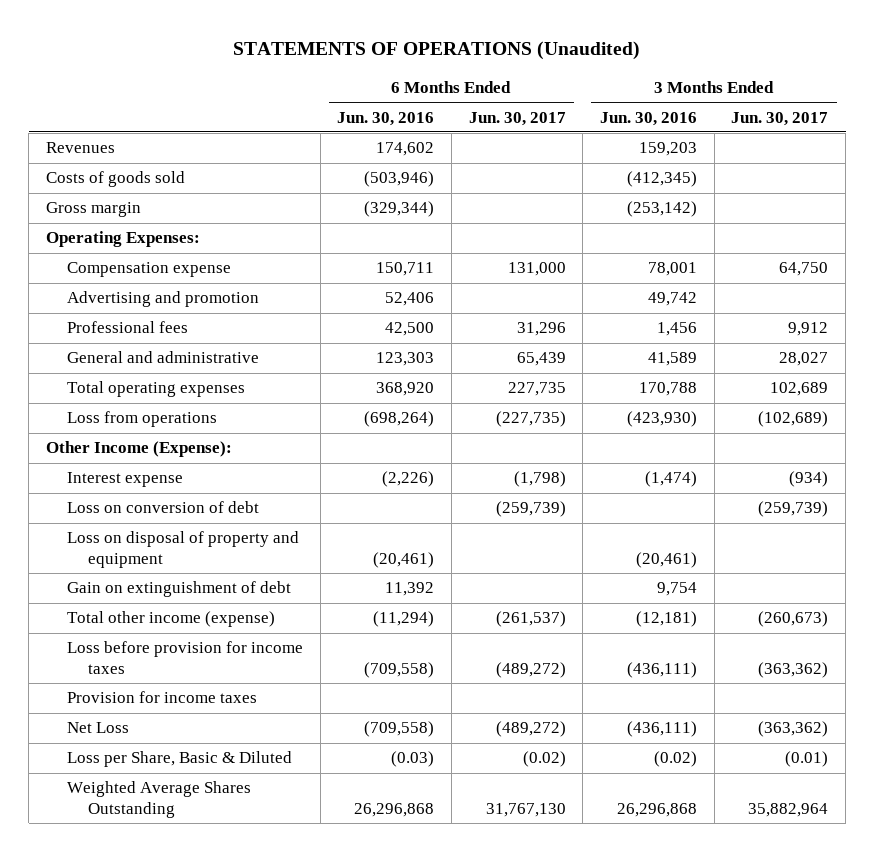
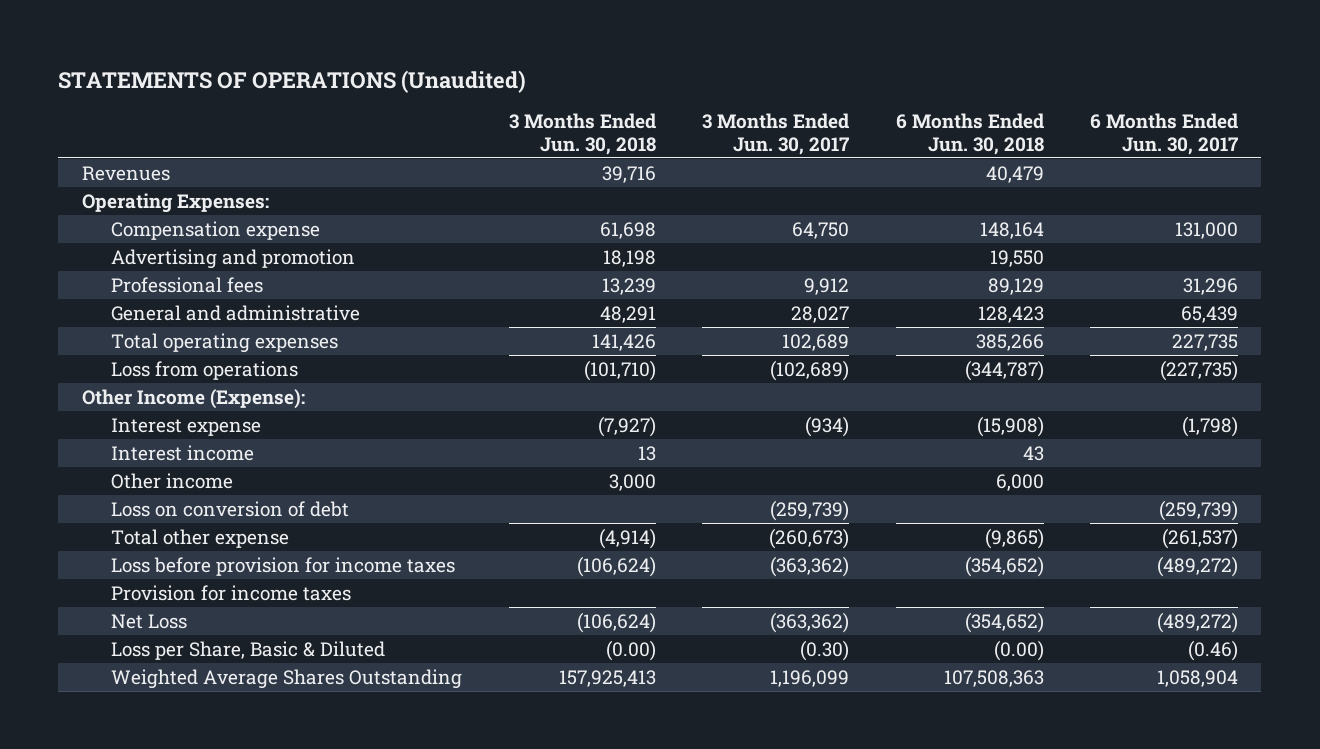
- | 6 Months Ended Jun. 30, 2016 | 6 Months Ended Jun. 30, 2017 | 3 Months Ended Jun. 30, 2016 | 3 Months Ended Jun. 30, 2017
+ | 3 Months Ended Jun. 30, 2018 | 3 Months Ended Jun. 30, 2017 | 6 Months Ended Jun. 30, 2018 | 6 Months Ended Jun. 30, 2017
- Costs of goods sold | (503,946) | | (412,345) |
- Gross margin | (329,344) | | (253,142) |
+ Interest income | 13 | | 43 |
+ Other income | 3,000 | | 6,000 |
- Loss on disposal of property and equipment | (20,461) | | (20,461) |
- Gain on extinguishment of debt | 11,392 | | 9,754 |
- Total other income (expense) | (11,294) | (261,537) | (12,181) | (260,673)
+ Total other expense | (4,914) | (260,673) | (9,865) | (261,537)
- Loss per Share, Basic & Diluted | (0.03) | (0.02) | (0.02) | (0.01)
- Weighted Average Shares Outstanding | 26,296,868 | 31,767,130 | 26,296,868 | 35,882,964
+ Loss per Share, Basic & Diluted | (0.00) | (0.30) | (0.00) | (0.46)
+ Weighted Average Shares Outstanding | 157,925,413 | 1,196,099 | 107,508,363 | 1,058,904

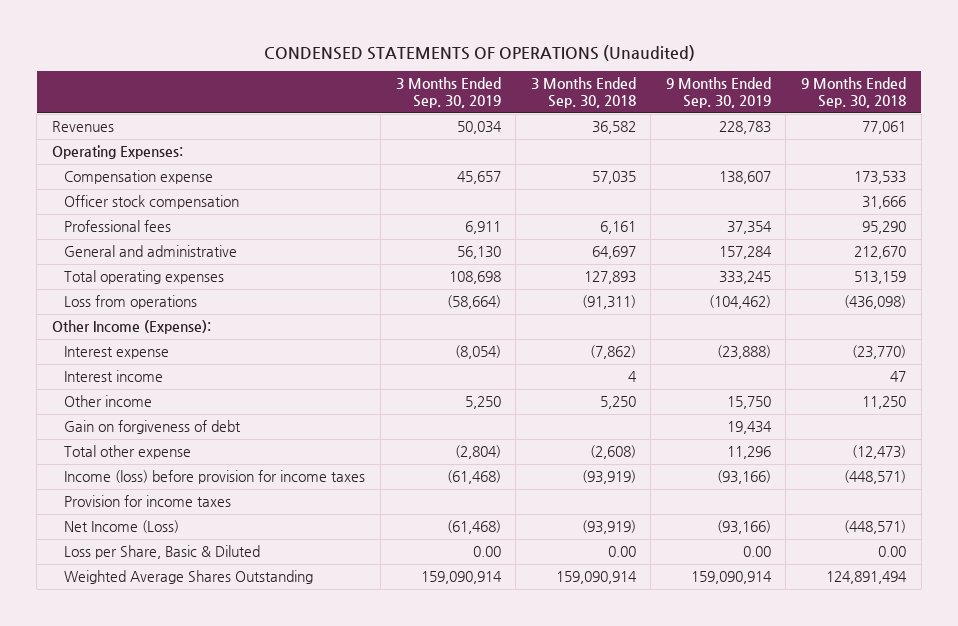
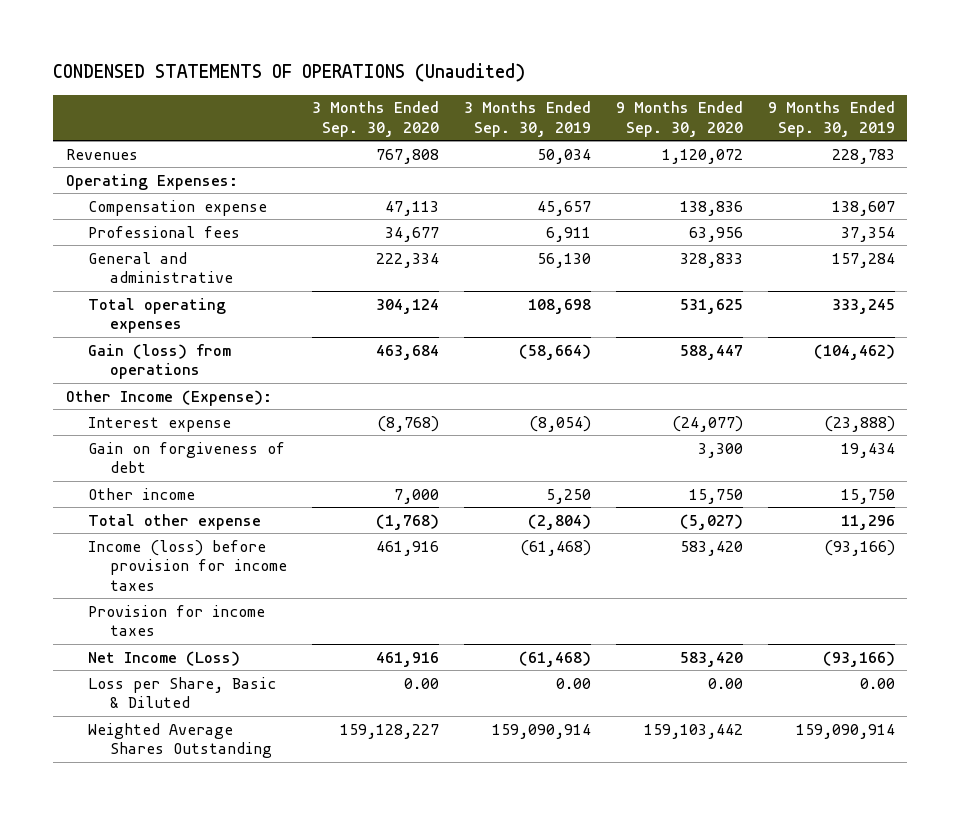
- | 3 Months Ended Sep. 30, 2019 | 3 Months Ended Sep. 30, 2018 | 9 Months Ended Sep. 30, 2019 | 9 Months Ended Sep. 30, 2018
+ | 3 Months Ended Sep. 30, 2020 | 3 Months Ended Sep. 30, 2019 | 9 Months Ended Sep. 30, 2020 | 9 Months Ended Sep. 30, 2019
- Officer stock compensation | | | | 31,666
- Loss from operations | (58,664) | (91,311) | (104,462) | (436,098)
+ Gain (loss) from operations | 463,684 | (58,664) | 588,447 | (104,462)
- Interest income | | 4 | | 47
moved down: Other income | 7,000 | 5,250 | 15,750 | 15,750

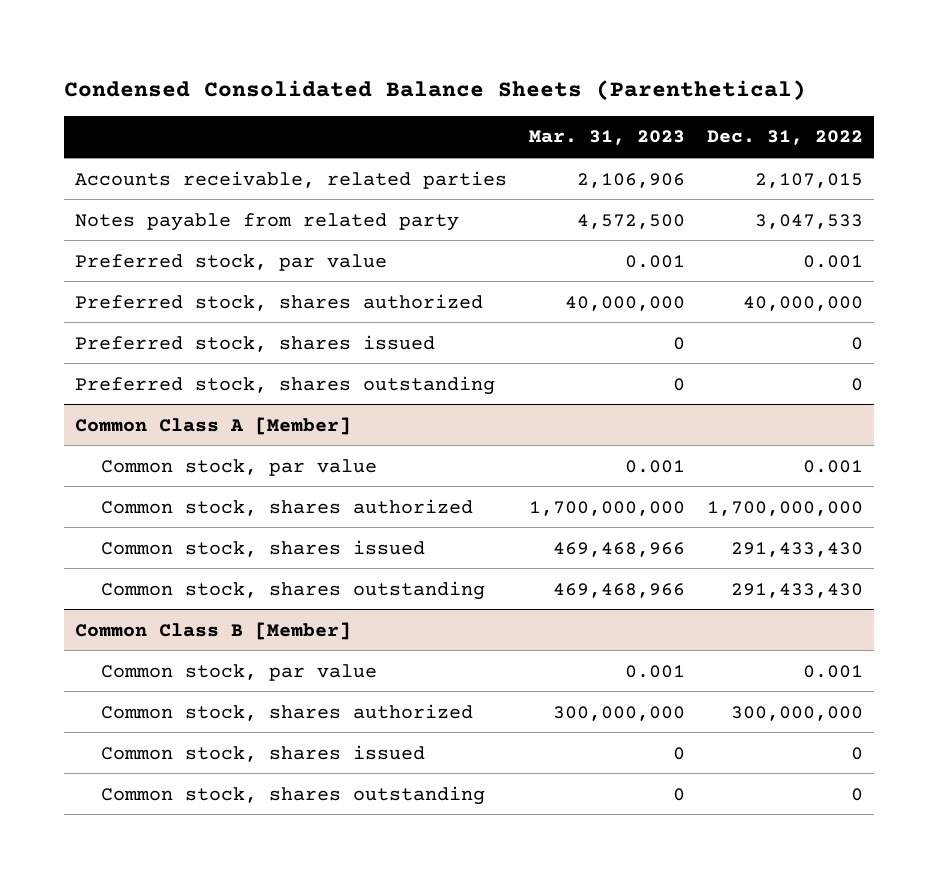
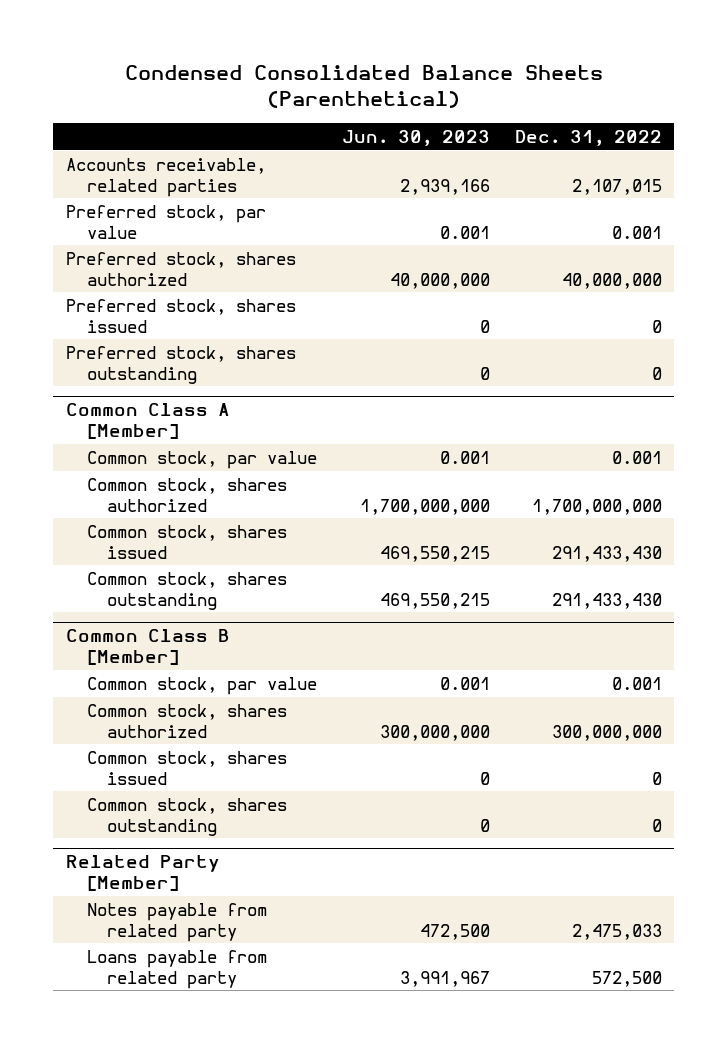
- | Mar. 31, 2023 | Dec. 31, 2022
+ | Jun. 30, 2023 | Dec. 31, 2022
- Notes payable from related party | 4,572,500 | 3,047,533
+ Related Party [Member]
+ Notes payable from related party | 472,500 | 2,475,033
+ Loans payable from related party | 3,991,967 | 572,500

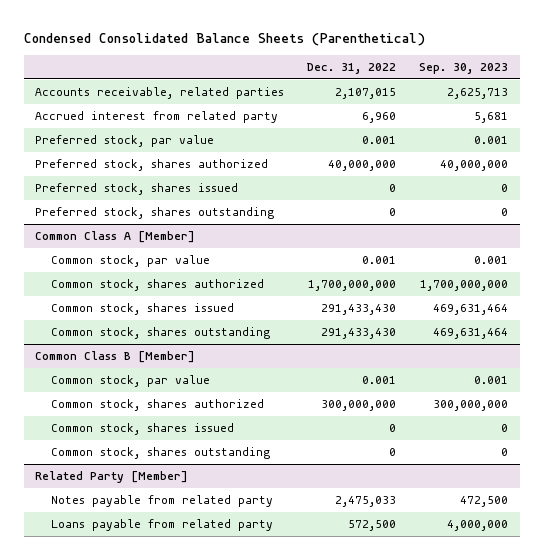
- | Jun. 30, 2023 | Dec. 31, 2022
+ | Dec. 31, 2022 | Sep. 30, 2023
+ Accrued interest from related party | 6,960 | 5,681

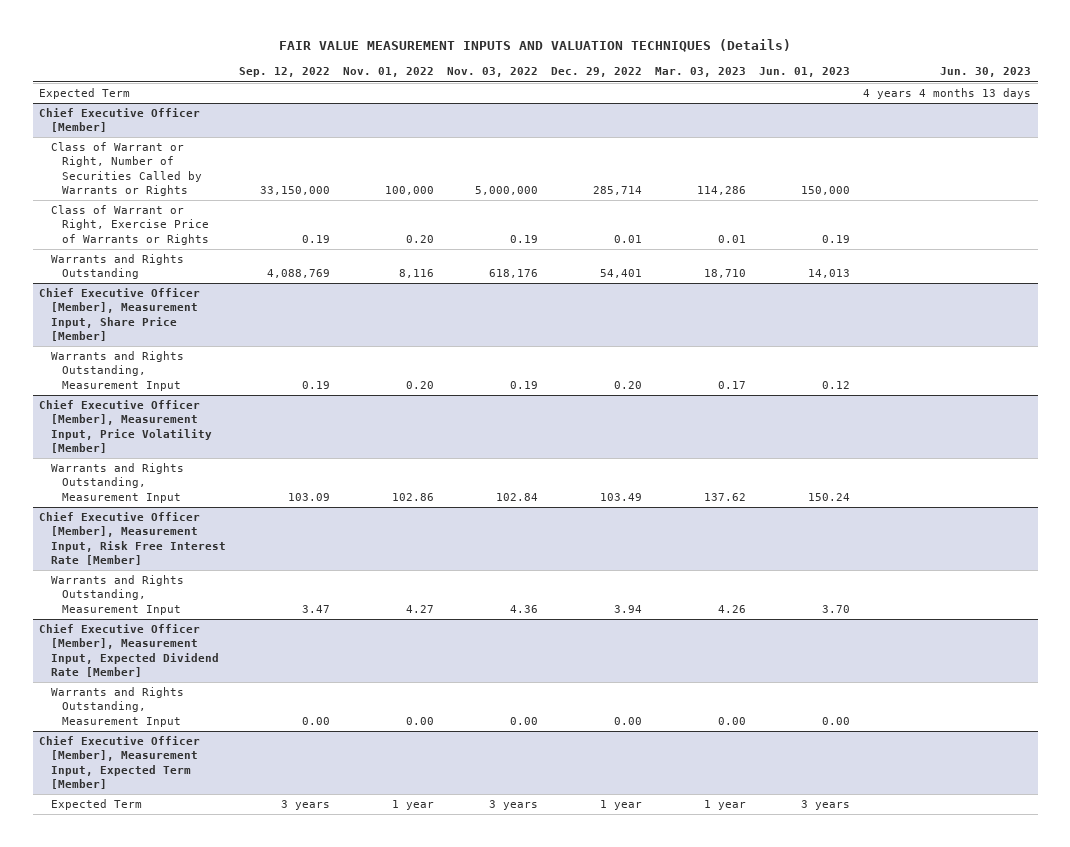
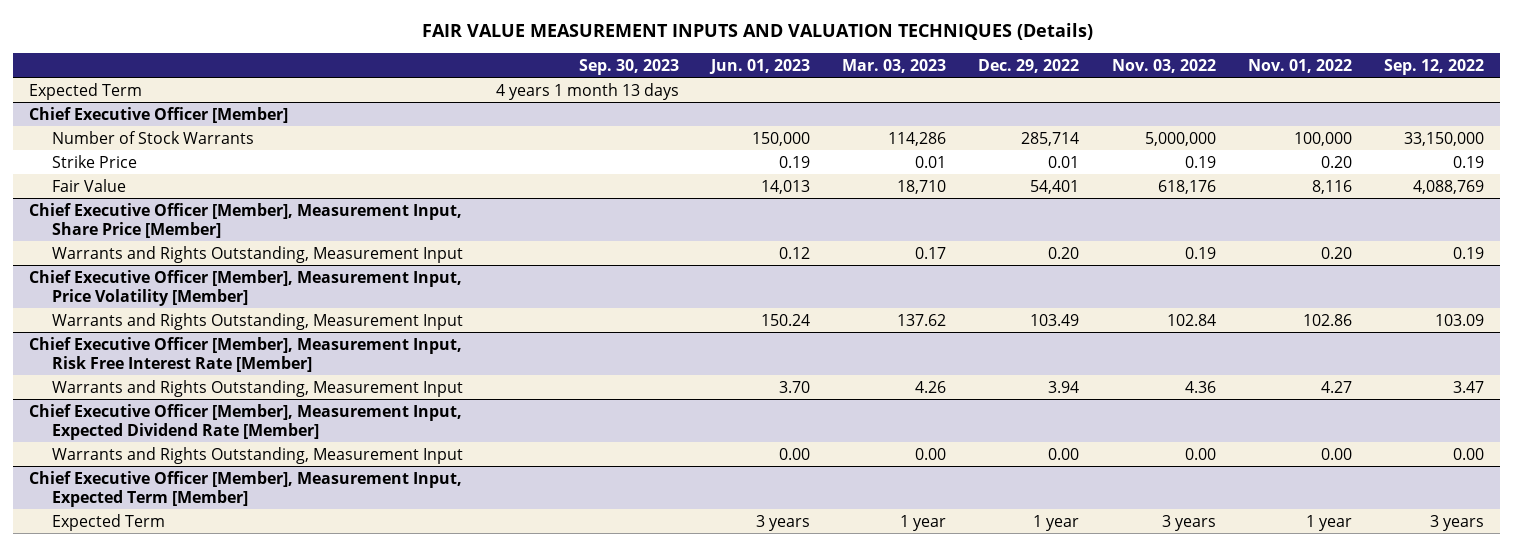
- | Sep. 12, 2022 | Nov. 01, 2022 | Nov. 03, 2022 | Dec. 29, 2022 | Mar. 03, 2023 | Jun. 01, 2023 | Jun. 30, 2023
+ | Sep. 30, 2023 | Jun. 01, 2023 | Mar. 03, 2023 | Dec. 29, 2022 | Nov. 03, 2022 | Nov. 01, 2022 | Sep. 12, 2022
@ Chief Executive Officer [Member]
- Class of Warrant or Right, Number of Securities Called by Warrants or Rights | 33,150,000 | 100,000 | 5,000,000 | 285,714 | 114,286 | 150,000 |
- Class of Warrant or Right, Exercise Price of Warrants or Rights | 0.19 | 0.20 | 0.19 | 0.01 | 0.01 | 0.19 |
- Warrants and Rights Outstanding | 4,088,769 | 8,116 | 618,176 | 54,401 | 18,710 | 14,013 |
+ Number of Stock Warrants | | 150,000 | 114,286 | 285,714 | 5,000,000 | 100,000 | 33,150,000
+ Strike Price | | 0.19 | 0.01 | 0.01 | 0.19 | 0.20 | 0.19
+ Fair Value | | 14,013 | 18,710 | 54,401 | 618,176 | 8,116 | 4,088,769

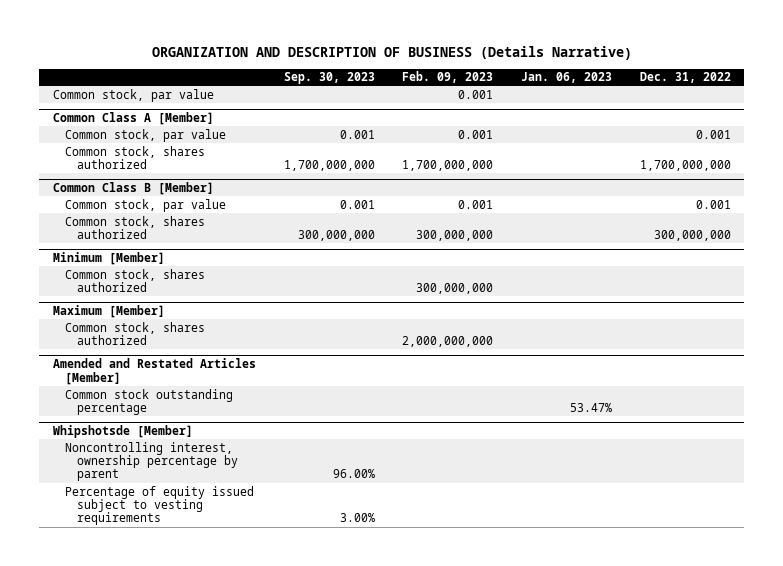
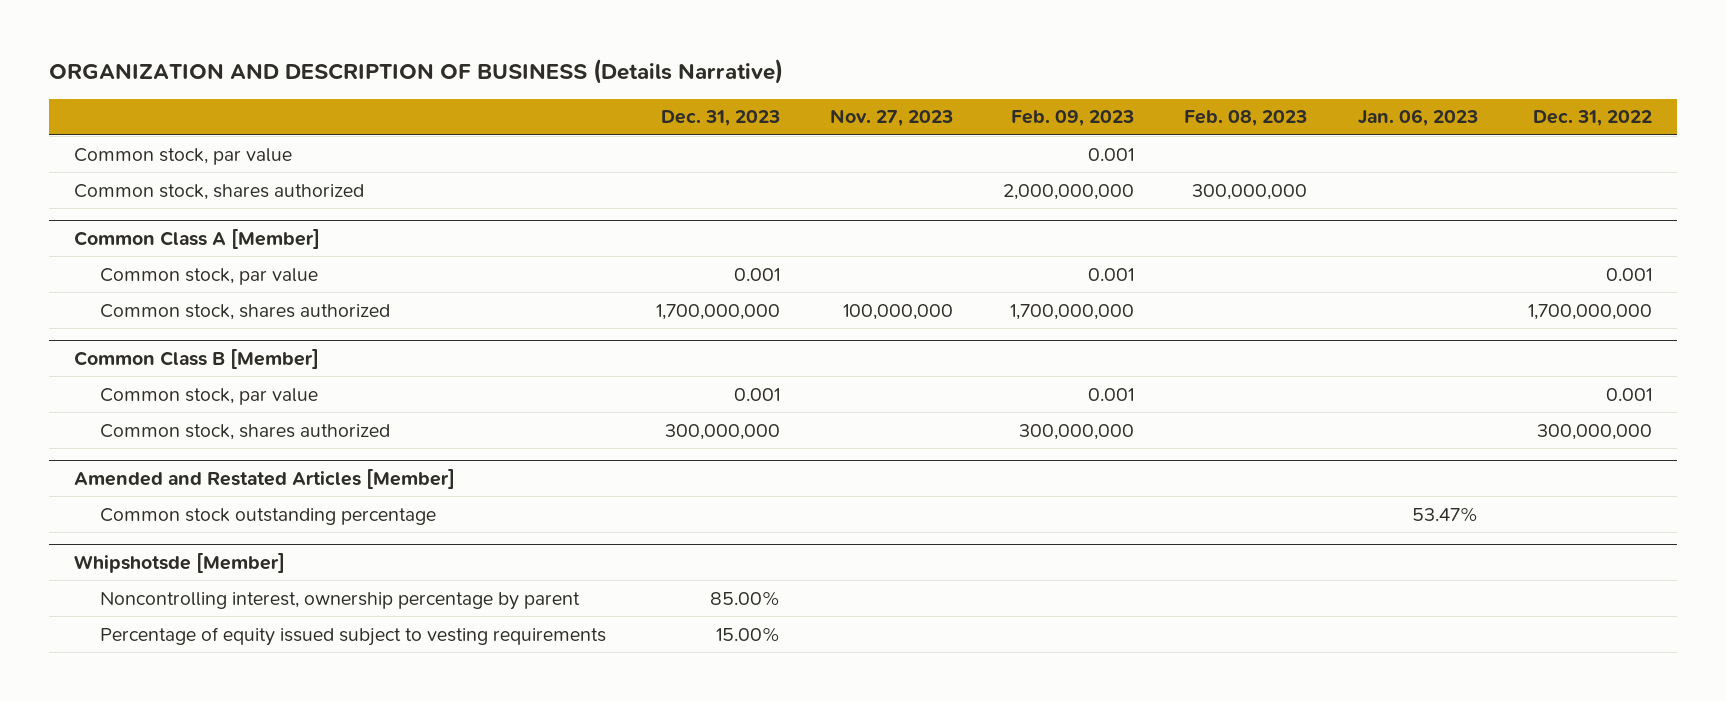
- | Sep. 30, 2023 | Feb. 09, 2023 | Jan. 06, 2023 | Dec. 31, 2022
+ | Dec. 31, 2023 | Nov. 27, 2023 | Feb. 09, 2023 | Feb. 08, 2023 | Jan. 06, 2023 | Dec. 31, 2022
+ Common stock, shares authorized | | | 2,000,000,000 | 300,000,000 | |
- Minimum [Member]
- Common stock, shares authorized | | 300,000,000 | |
- Maximum [Member]
- Common stock, shares authorized | | 2,000,000,000 | |

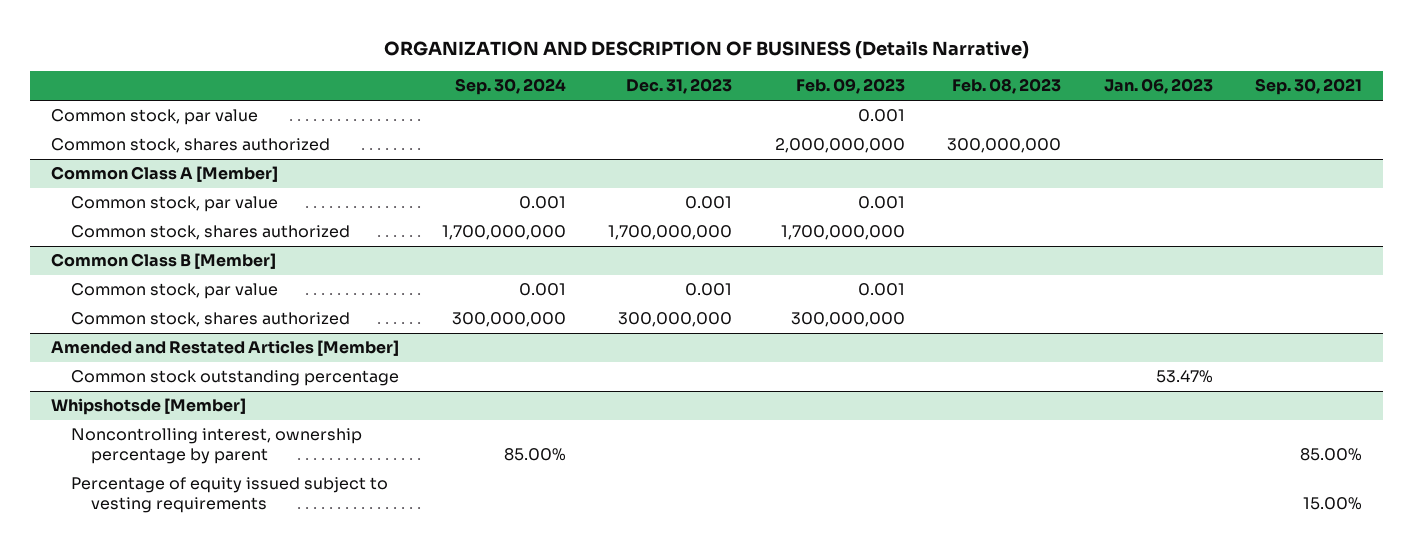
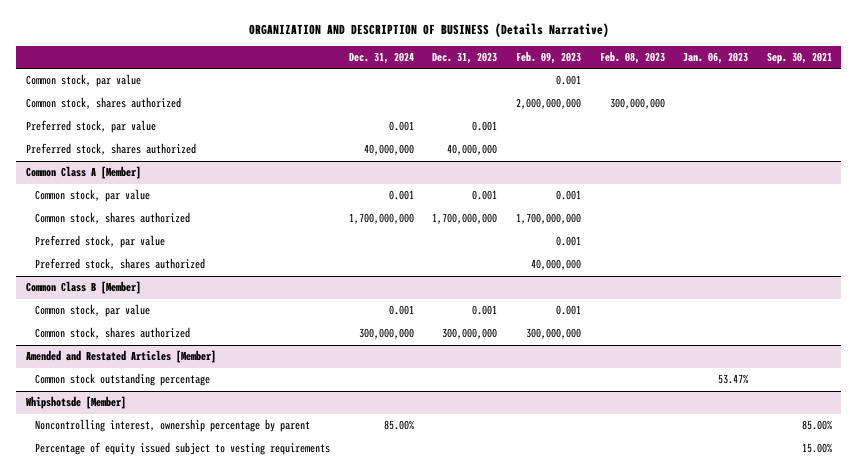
- | Sep. 30, 2024 | Dec. 31, 2023 | Feb. 09, 2023 | Feb. 08, 2023 | Jan. 06, 2023 | Sep. 30, 2021
+ | Dec. 31, 2024 | Dec. 31, 2023 | Feb. 09, 2023 | Feb. 08, 2023 | Jan. 06, 2023 | Sep. 30, 2021
+ Preferred stock, par value | 0.001 | 0.001 | | | |
+ Preferred stock, shares authorized | 40,000,000 | 40,000,000 | | | |
@ Common Class A [Member]
+ Preferred stock, par value | | | 0.001 | | |
+ Preferred stock, shares authorized | | | 40,000,000 | | |

